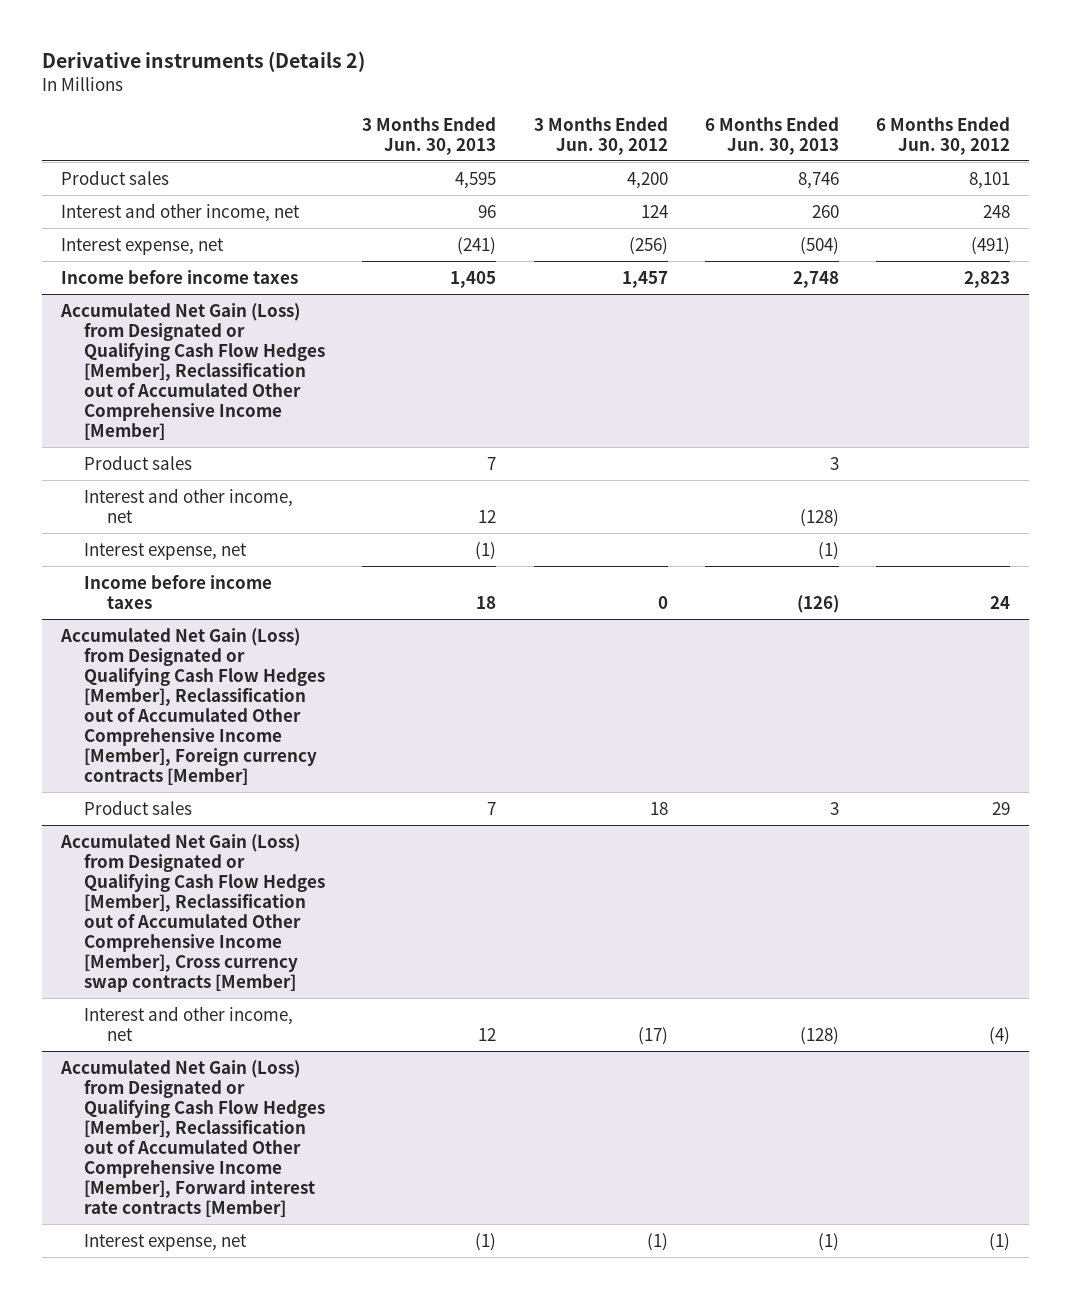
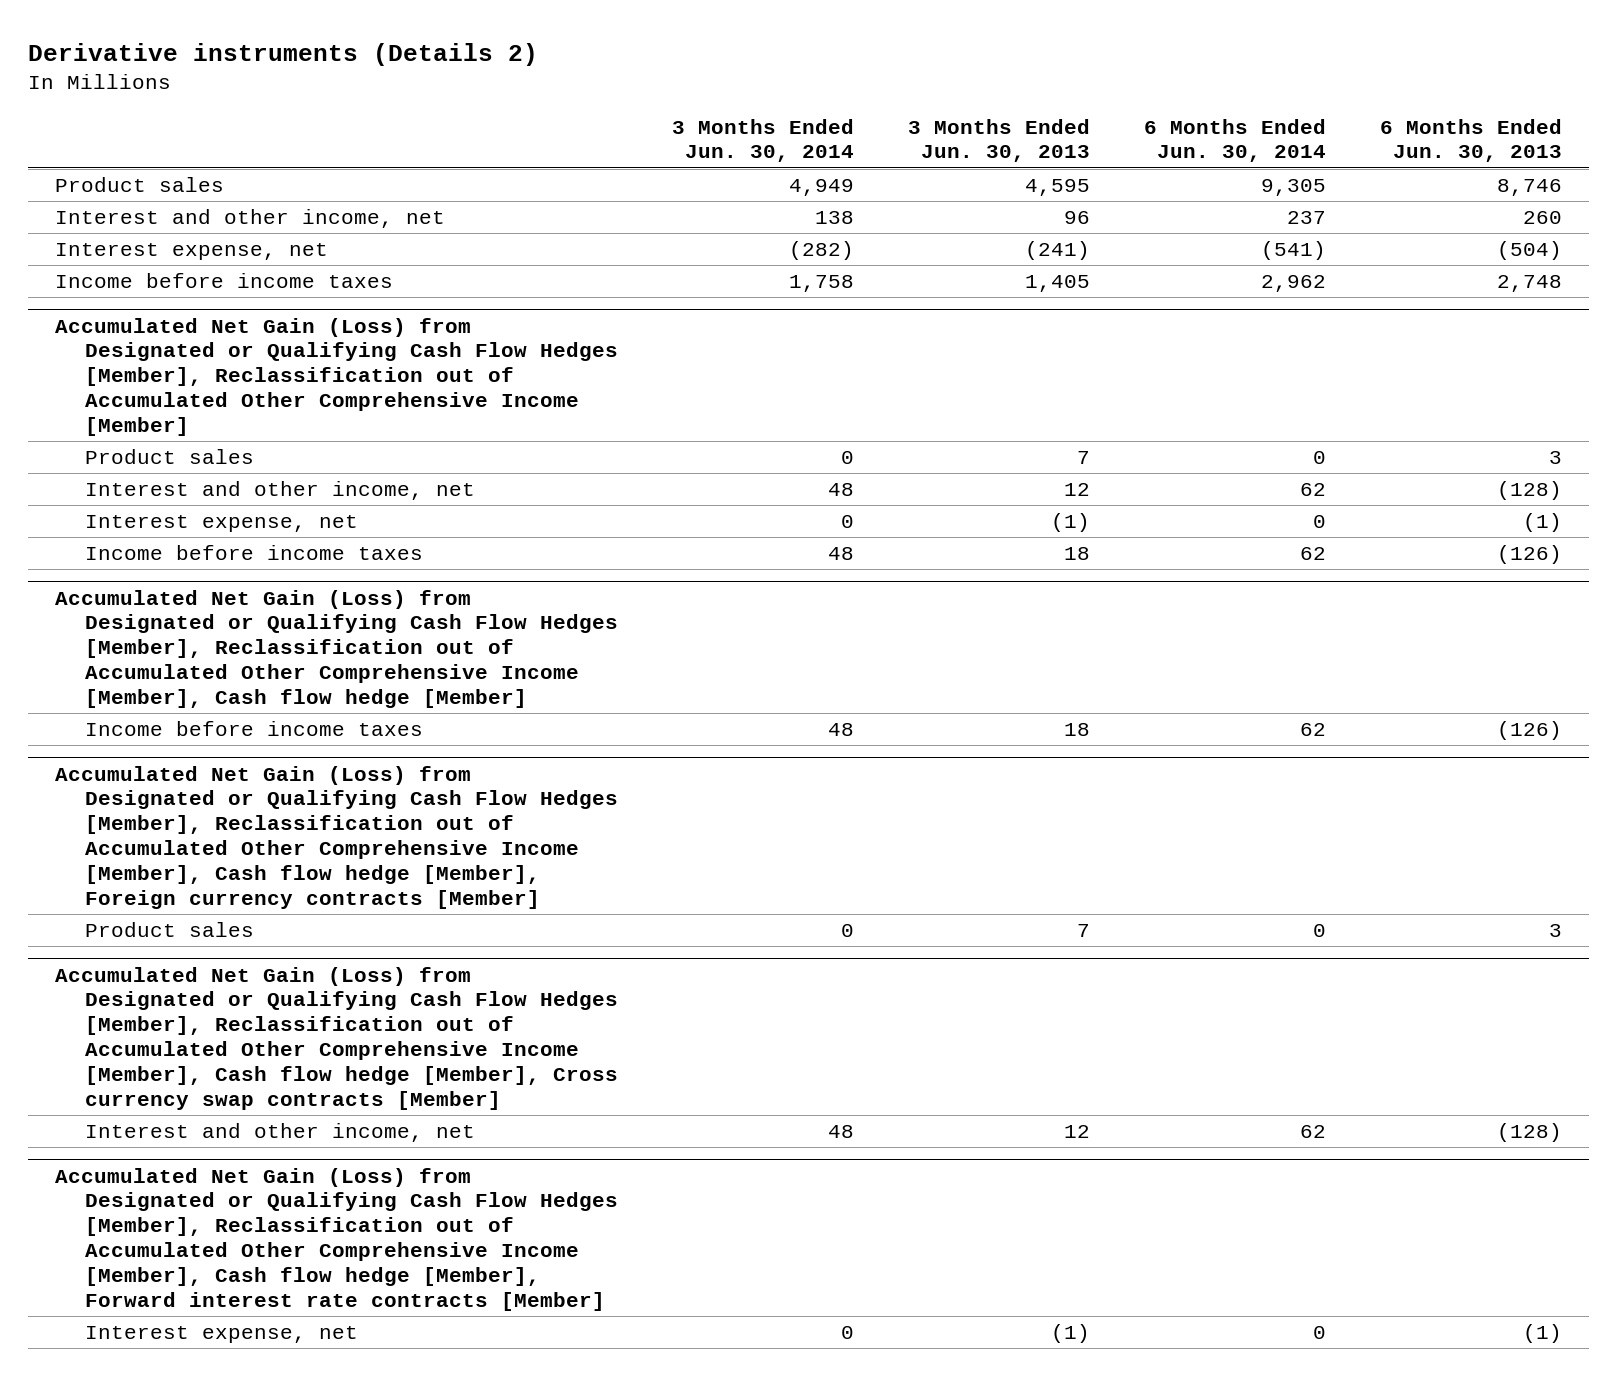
- | 3 Months Ended Jun. 30, 2013 | 3 Months Ended Jun. 30, 2012 | 6 Months Ended Jun. 30, 2013 | 6 Months Ended Jun. 30, 2012
+ | 3 Months Ended Jun. 30, 2014 | 3 Months Ended Jun. 30, 2013 | 6 Months Ended Jun. 30, 2014 | 6 Months Ended Jun. 30, 2013
- Accumulated Net Gain (Loss) from Designated or Qualifying Cash Flow Hedges [Member], Reclassification out of Accumulated Other Comprehensive Income [Member], Foreign currency contracts [Member]
+ Accumulated Net Gain (Loss) from Designated or Qualifying Cash Flow Hedges [Member], Reclassification out of Accumulated Other Comprehensive Income [Member], Cash flow hedge [Member]
+ Income before income taxes | 48 | 18 | 62 | (126)
+ Accumulated Net Gain (Loss) from Designated or Qualifying Cash Flow Hedges [Member], Reclassification out of Accumulated Other Comprehensive Income [Member], Cash flow hedge [Member], Foreign currency contracts [Member]
- Accumulated Net Gain (Loss) from Designated or Qualifying Cash Flow Hedges [Member], Reclassification out of Accumulated Other Comprehensive Income [Member], Cross currency swap contracts [Member]
+ Accumulated Net Gain (Loss) from Designated or Qualifying Cash Flow Hedges [Member], Reclassification out of Accumulated Other Comprehensive Income [Member], Cash flow hedge [Member], Cross currency swap contracts [Member]
- Accumulated Net Gain (Loss) from Designated or Qualifying Cash Flow Hedges [Member], Reclassification out of Accumulated Other Comprehensive Income [Member], Forward interest rate contracts [Member]
+ Accumulated Net Gain (Loss) from Designated or Qualifying Cash Flow Hedges [Member], Reclassification out of Accumulated Other Comprehensive Income [Member], Cash flow hedge [Member], Forward interest rate contracts [Member]

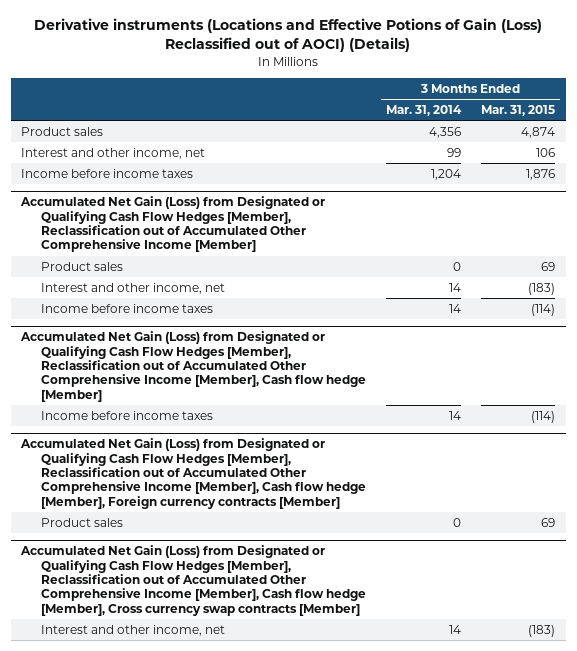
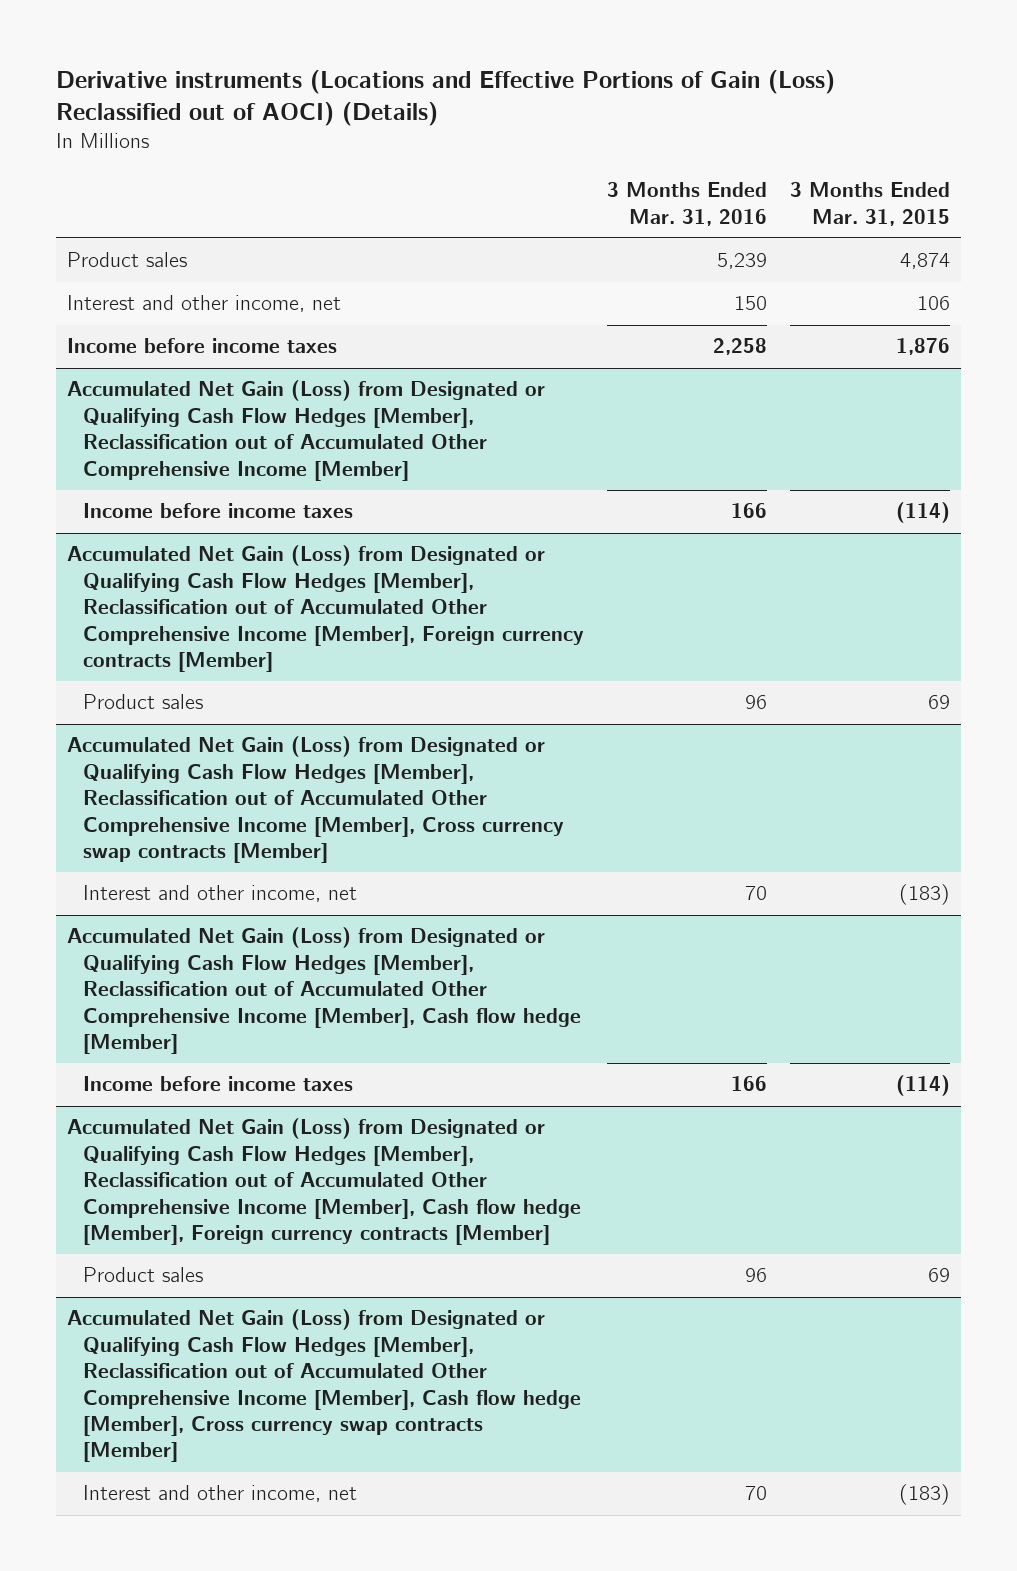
- Derivative instruments (Locations and Effective Potions of Gain (Loss) Reclassified out of AOCI) (Details)
+ Derivative instruments (Locations and Effective Portions of Gain (Loss) Reclassified out of AOCI) (Details)
- | 3 Months Ended Mar. 31, 2014 | 3 Months Ended Mar. 31, 2015
+ | 3 Months Ended Mar. 31, 2016 | 3 Months Ended Mar. 31, 2015
@ Accumulated Net Gain (Loss) from Designated or Qualifying Cash Flow Hedges [Member], Reclassification out of Accumulated Other Comprehensive Income [Member]
moved up: Income before income taxes | 166 | (114)
+ Accumulated Net Gain (Loss) from Designated or Qualifying Cash Flow Hedges [Member], Reclassification out of Accumulated Other Comprehensive Income [Member], Foreign currency contracts [Member]
+ Accumulated Net Gain (Loss) from Designated or Qualifying Cash Flow Hedges [Member], Reclassification out of Accumulated Other Comprehensive Income [Member], Cross currency swap contracts [Member]

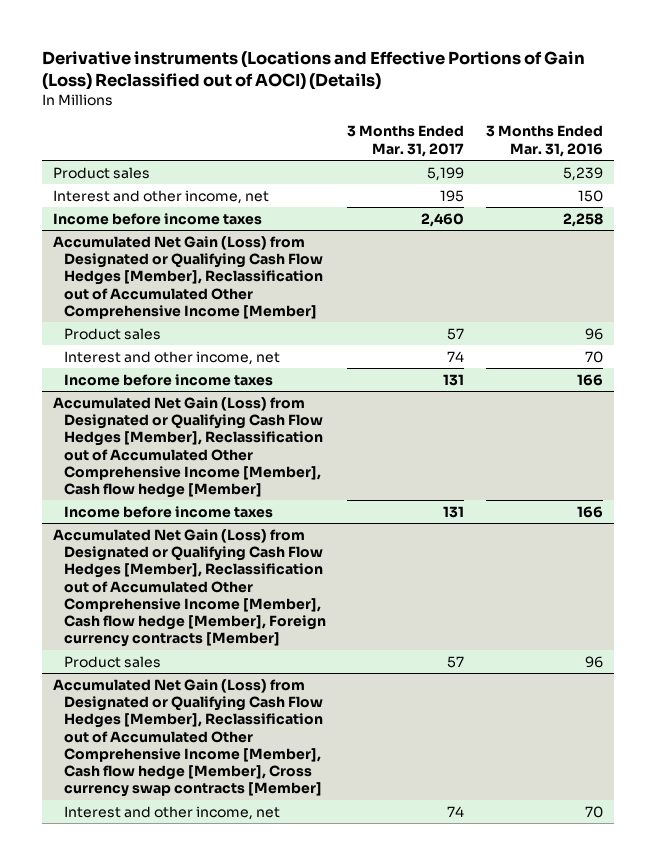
- | 3 Months Ended Mar. 31, 2016 | 3 Months Ended Mar. 31, 2015
+ | 3 Months Ended Mar. 31, 2017 | 3 Months Ended Mar. 31, 2016
- Accumulated Net Gain (Loss) from Designated or Qualifying Cash Flow Hedges [Member], Reclassification out of Accumulated Other Comprehensive Income [Member], Foreign currency contracts [Member]
- Accumulated Net Gain (Loss) from Designated or Qualifying Cash Flow Hedges [Member], Reclassification out of Accumulated Other Comprehensive Income [Member], Cross currency swap contracts [Member]
@ Accumulated Net Gain (Loss) from Designated or Qualifying Cash Flow Hedges [Member], Reclassification out of Accumulated Other Comprehensive Income [Member]
moved down: Income before income taxes | 131 | 166

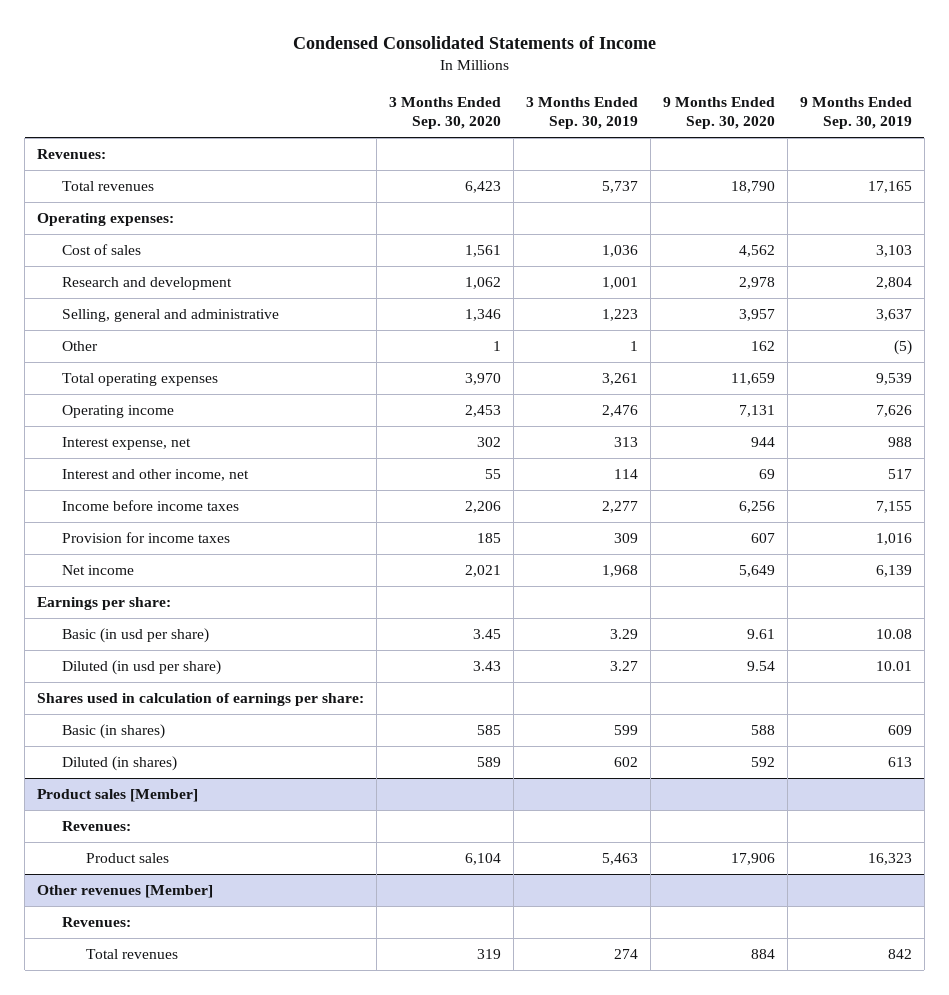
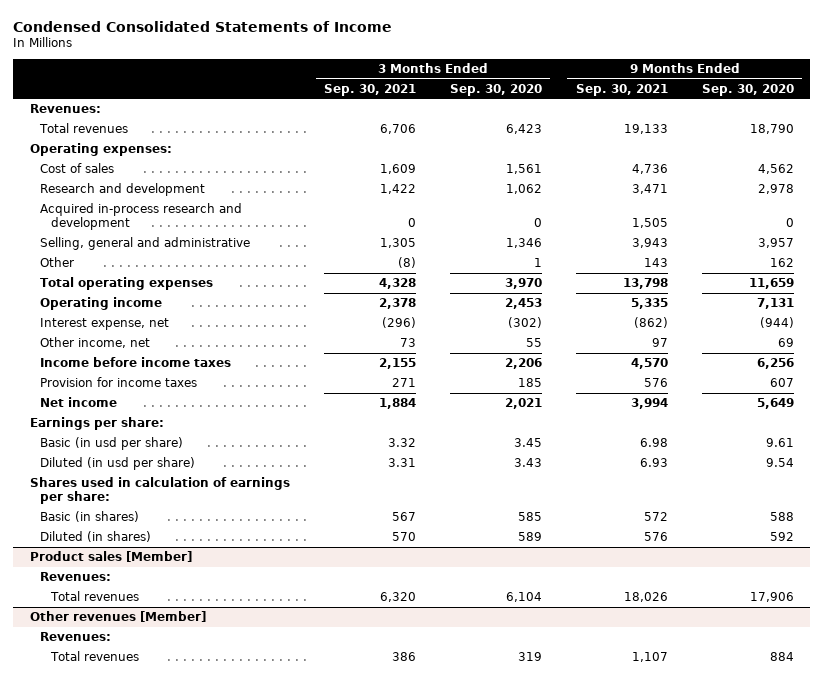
- | 3 Months Ended Sep. 30, 2020 | 3 Months Ended Sep. 30, 2019 | 9 Months Ended Sep. 30, 2020 | 9 Months Ended Sep. 30, 2019
+ | 3 Months Ended Sep. 30, 2021 | 3 Months Ended Sep. 30, 2020 | 9 Months Ended Sep. 30, 2021 | 9 Months Ended Sep. 30, 2020
+ Acquired in-process research and development | 0 | 0 | 1,505 | 0
- Interest expense, net | 302 | 313 | 944 | 988
- Interest and other income, net | 55 | 114 | 69 | 517
+ Interest expense, net | (296) | (302) | (862) | (944)
+ Other income, net | 73 | 55 | 97 | 69
@ Product sales [Member]
- Product sales | 6,104 | 5,463 | 17,906 | 16,323
+ Total revenues | 6,320 | 6,104 | 18,026 | 17,906

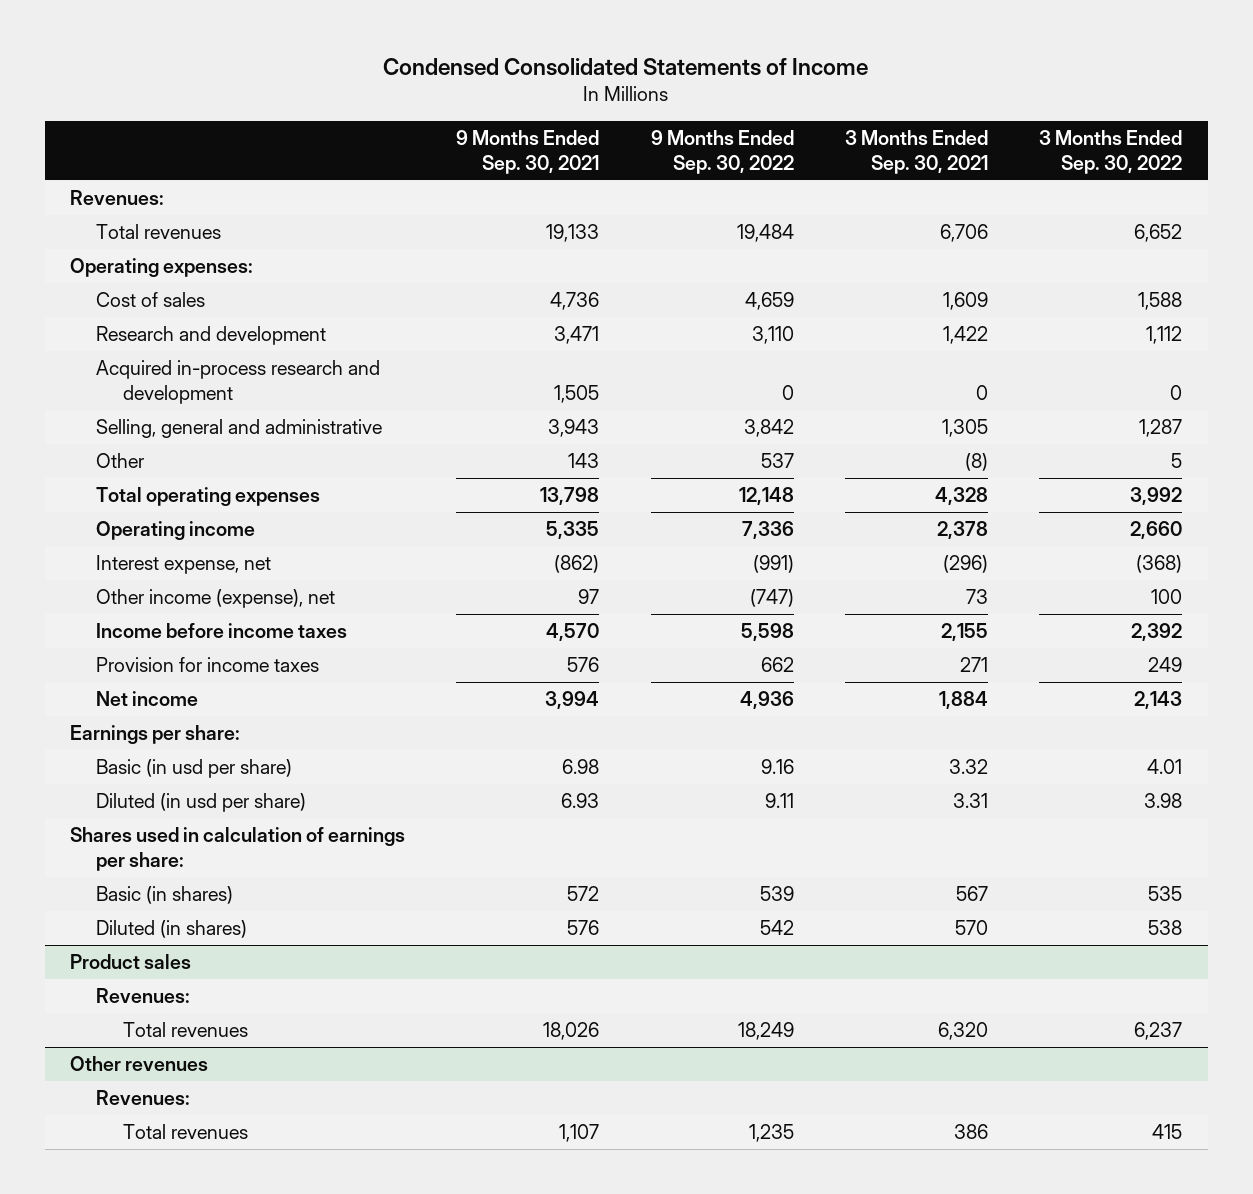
- | 3 Months Ended Sep. 30, 2021 | 3 Months Ended Sep. 30, 2020 | 9 Months Ended Sep. 30, 2021 | 9 Months Ended Sep. 30, 2020
+ | 9 Months Ended Sep. 30, 2021 | 9 Months Ended Sep. 30, 2022 | 3 Months Ended Sep. 30, 2021 | 3 Months Ended Sep. 30, 2022
- Other income, net | 73 | 55 | 97 | 69
+ Other income (expense), net | 97 | (747) | 73 | 100
- Product sales [Member]
+ Product sales
- Other revenues [Member]
+ Other revenues

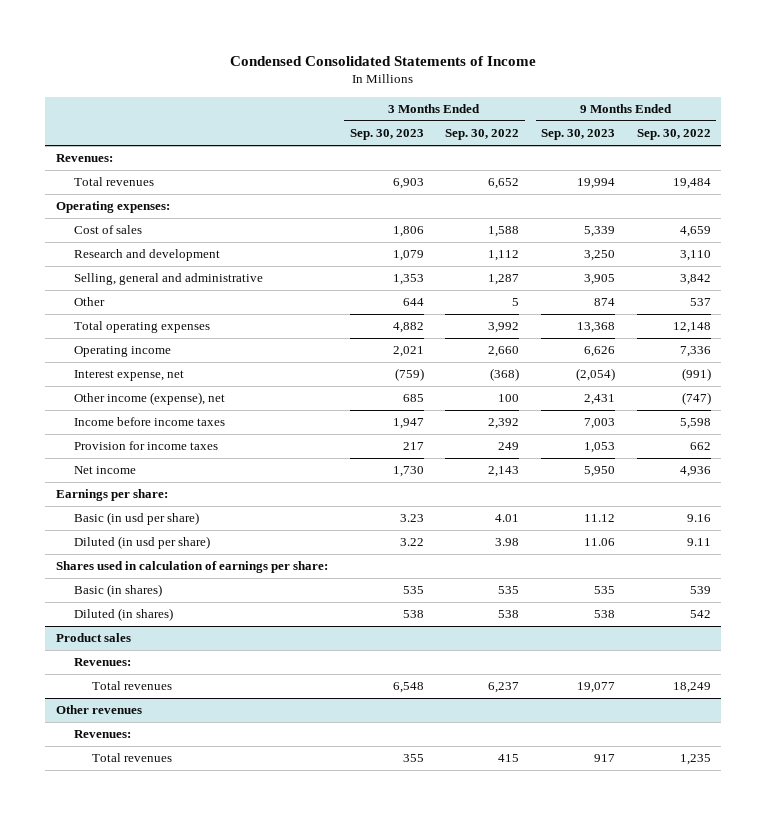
- | 9 Months Ended Sep. 30, 2021 | 9 Months Ended Sep. 30, 2022 | 3 Months Ended Sep. 30, 2021 | 3 Months Ended Sep. 30, 2022
+ | 3 Months Ended Sep. 30, 2023 | 3 Months Ended Sep. 30, 2022 | 9 Months Ended Sep. 30, 2023 | 9 Months Ended Sep. 30, 2022
- Acquired in-process research and development | 1,505 | 0 | 0 | 0

